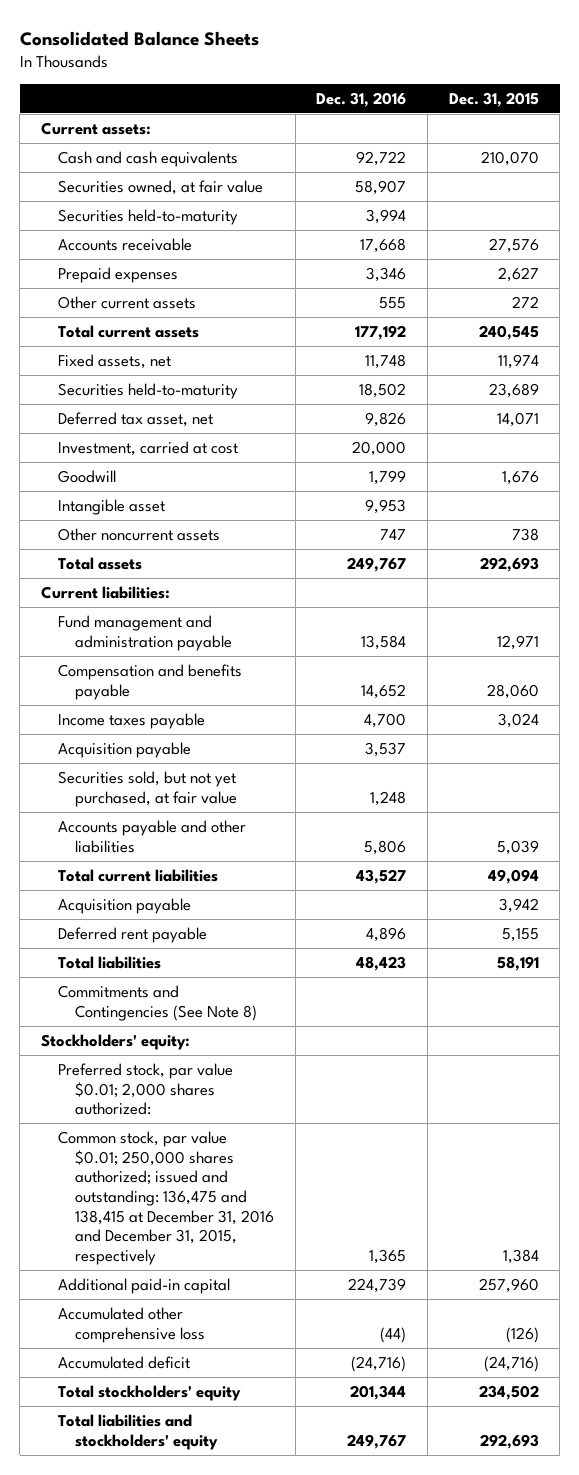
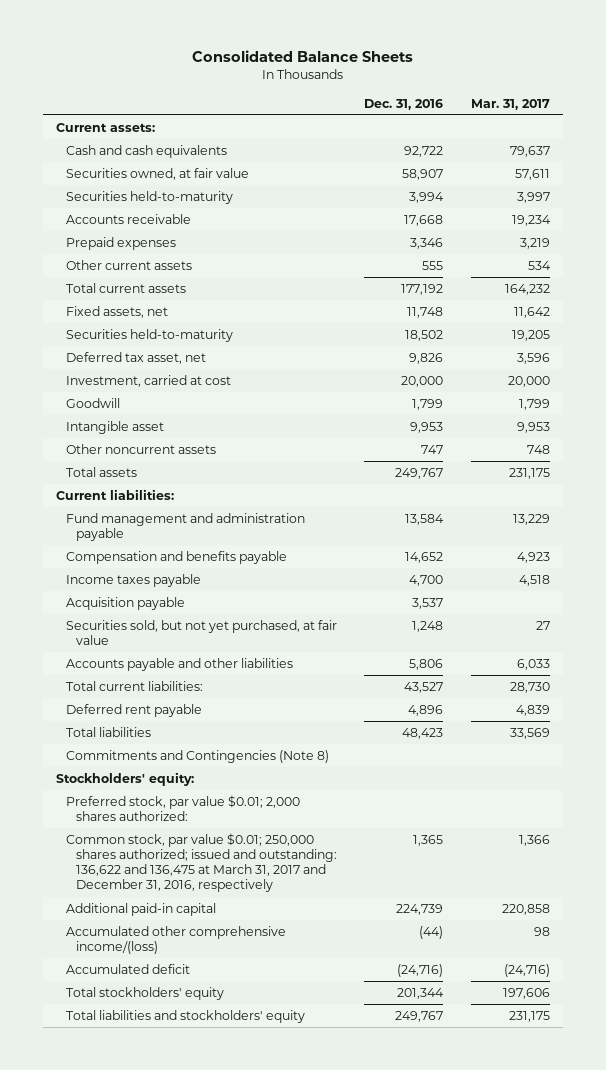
- | Dec. 31, 2016 | Dec. 31, 2015
+ | Dec. 31, 2016 | Mar. 31, 2017
- Total current liabilities | 43,527 | 49,094
- Acquisition payable | | 3,942
+ Total current liabilities: | 43,527 | 28,730
- Commitments and Contingencies (See Note 8)
+ Commitments and Contingencies (Note 8)
- Common stock, par value $0.01; 250,000 shares authorized; issued and outstanding: 136,475 and 138,415 at December 31, 2016 and December 31, 2015, respectively | 1,365 | 1,384
+ Common stock, par value $0.01; 250,000 shares authorized; issued and outstanding: 136,622 and 136,475 at March 31, 2017 and December 31, 2016, respectively | 1,365 | 1,366
- Accumulated other comprehensive loss | (44) | (126)
+ Accumulated other comprehensive income/(loss) | (44) | 98

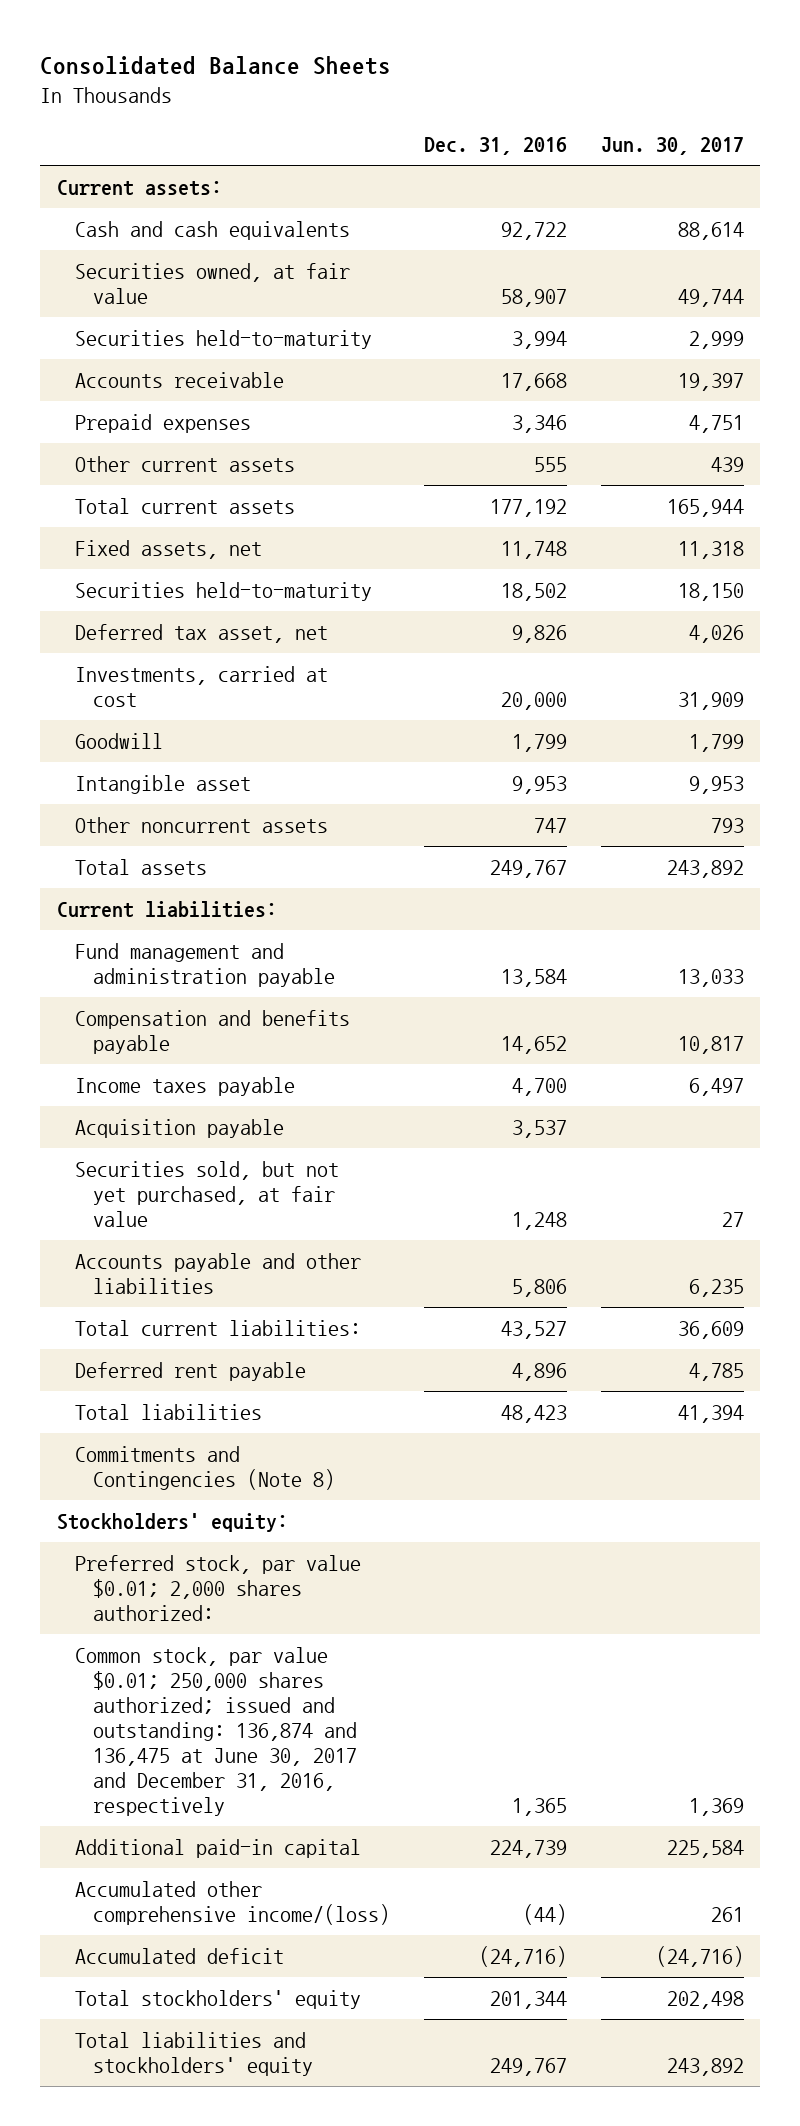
- | Dec. 31, 2016 | Mar. 31, 2017
+ | Dec. 31, 2016 | Jun. 30, 2017
- Investment, carried at cost | 20,000 | 20,000
+ Investments, carried at cost | 20,000 | 31,909
- Common stock, par value $0.01; 250,000 shares authorized; issued and outstanding: 136,622 and 136,475 at March 31, 2017 and December 31, 2016, respectively | 1,365 | 1,366
+ Common stock, par value $0.01; 250,000 shares authorized; issued and outstanding: 136,874 and 136,475 at June 30, 2017 and December 31, 2016, respectively | 1,365 | 1,369

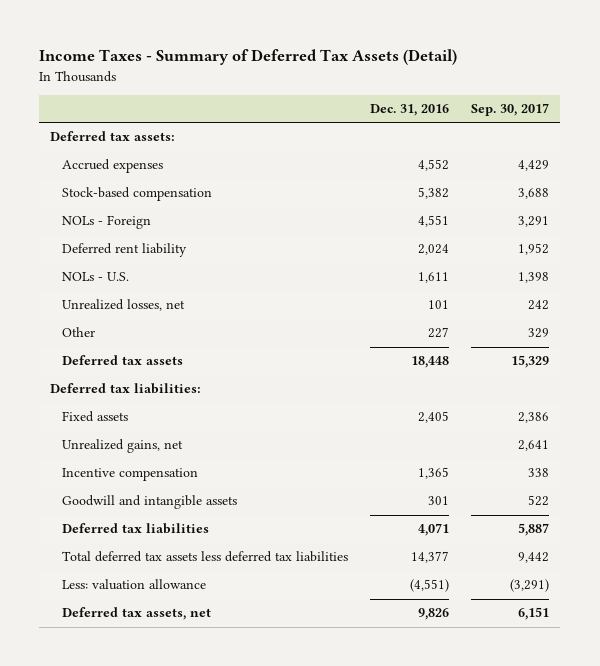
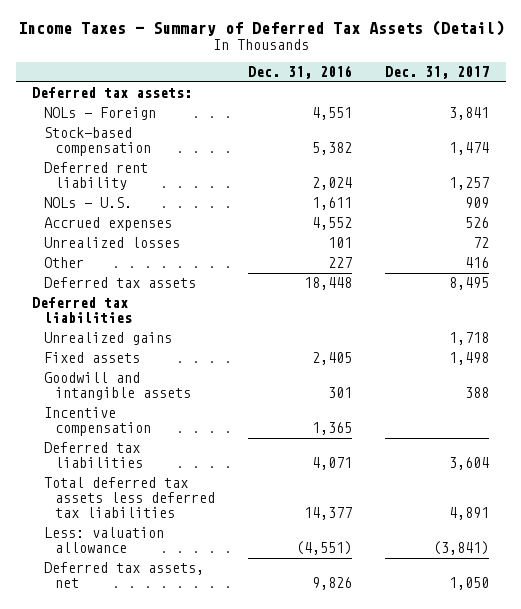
- | Dec. 31, 2016 | Sep. 30, 2017
+ | Dec. 31, 2016 | Dec. 31, 2017
moved down: Stock-based compensation | 5,382 | 1,474
- Unrealized losses, net | 101 | 242
moved down: Accrued expenses | 4,552 | 526
+ Unrealized losses | 101 | 72
- Deferred tax liabilities:
+ Deferred tax liabilities
+ Unrealized gains | | 1,718
- Unrealized gains, net | | 2,641
moved down: Incentive compensation | 1,365 |

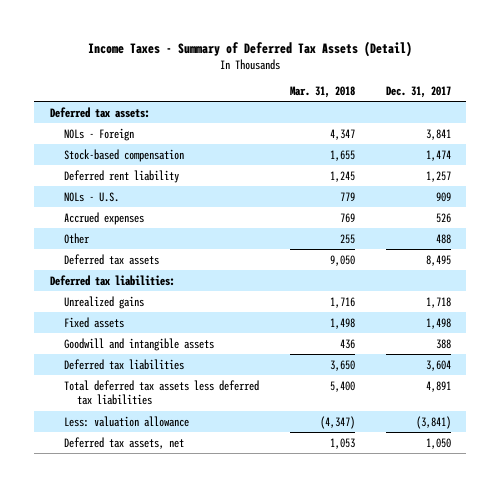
- | Dec. 31, 2016 | Dec. 31, 2017
+ | Mar. 31, 2018 | Dec. 31, 2017
- Unrealized losses | 101 | 72
- Other | 227 | 416
+ Other | 255 | 488
- Deferred tax liabilities
+ Deferred tax liabilities:
- Incentive compensation | 1,365 |

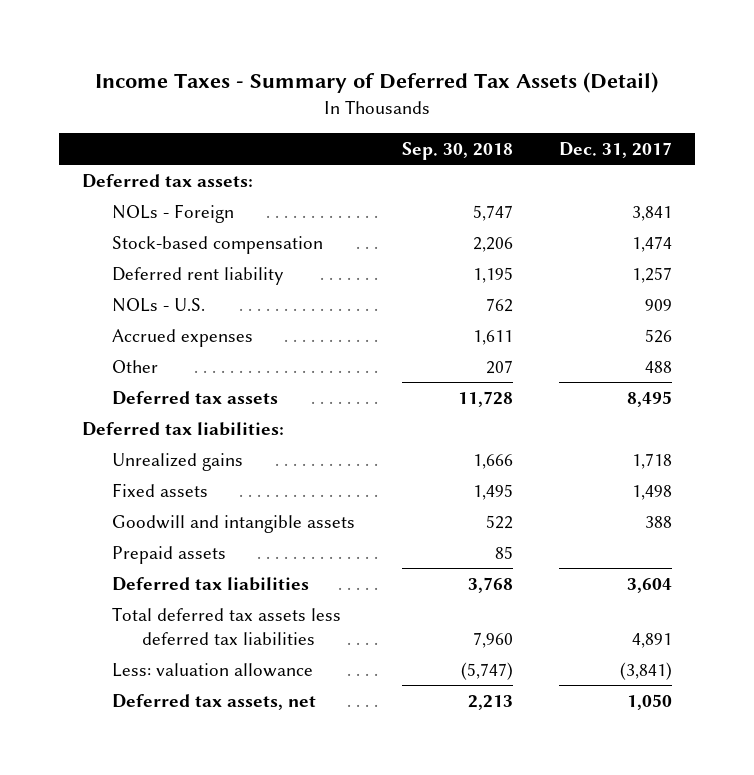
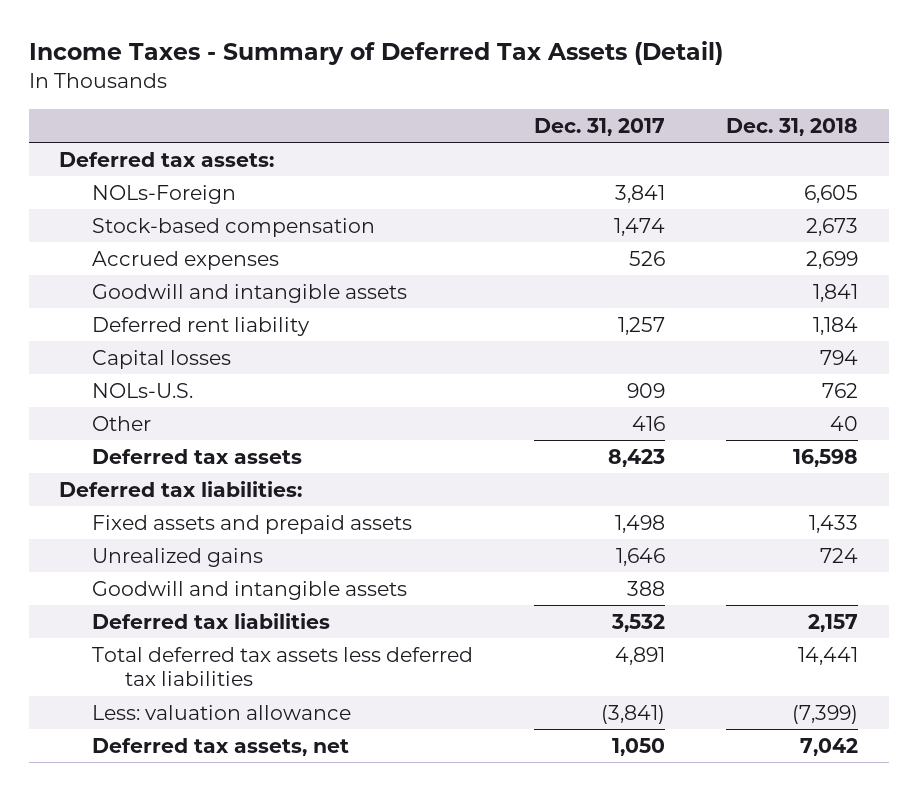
- | Sep. 30, 2018 | Dec. 31, 2017
+ | Dec. 31, 2017 | Dec. 31, 2018
- NOLs - Foreign | 5,747 | 3,841
+ NOLs-Foreign | 3,841 | 6,605
- NOLs - U.S. | 762 | 909
- Other | 207 | 488
- Deferred tax assets | 11,728 | 8,495
+ Goodwill and intangible assets | | 1,841
moved down: Deferred rent liability | 1,257 | 1,184
+ Capital losses | | 794
+ NOLs-U.S. | 909 | 762
+ Other | 416 | 40
+ Deferred tax assets | 8,423 | 16,598
- Unrealized gains | 1,666 | 1,718
- Fixed assets | 1,495 | 1,498
+ Fixed assets and prepaid assets | 1,498 | 1,433
+ Unrealized gains | 1,646 | 724
- Prepaid assets | 85 |
- Deferred tax liabilities | 3,768 | 3,604
+ Deferred tax liabilities | 3,532 | 2,157

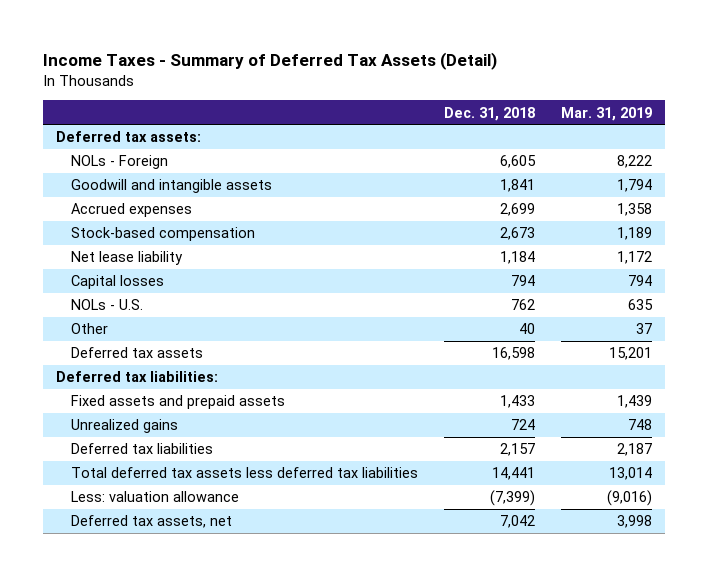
- | Dec. 31, 2017 | Dec. 31, 2018
+ | Dec. 31, 2018 | Mar. 31, 2019
- NOLs-Foreign | 3,841 | 6,605
+ NOLs - Foreign | 6,605 | 8,222
- Deferred rent liability | 1,257 | 1,184
moved down: Accrued expenses | 2,699 | 1,358
moved down: Stock-based compensation | 2,673 | 1,189
+ Net lease liability | 1,184 | 1,172
- NOLs-U.S. | 909 | 762
+ NOLs - U.S. | 762 | 635
- Goodwill and intangible assets | 388 |

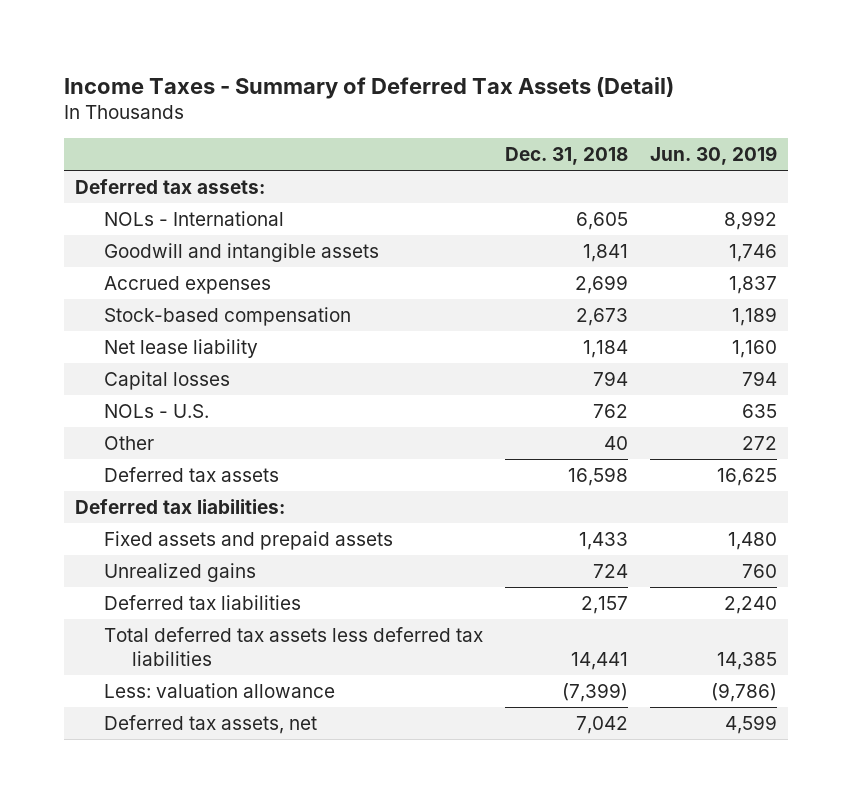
- | Dec. 31, 2018 | Mar. 31, 2019
+ | Dec. 31, 2018 | Jun. 30, 2019
- NOLs - Foreign | 6,605 | 8,222
+ NOLs - International | 6,605 | 8,992

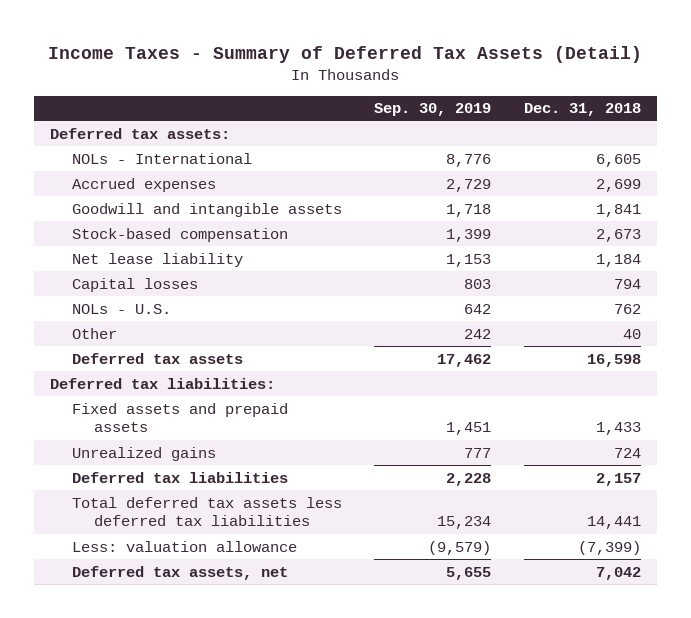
- | Dec. 31, 2018 | Jun. 30, 2019
+ | Sep. 30, 2019 | Dec. 31, 2018
moved down: Goodwill and intangible assets | 1,718 | 1,841

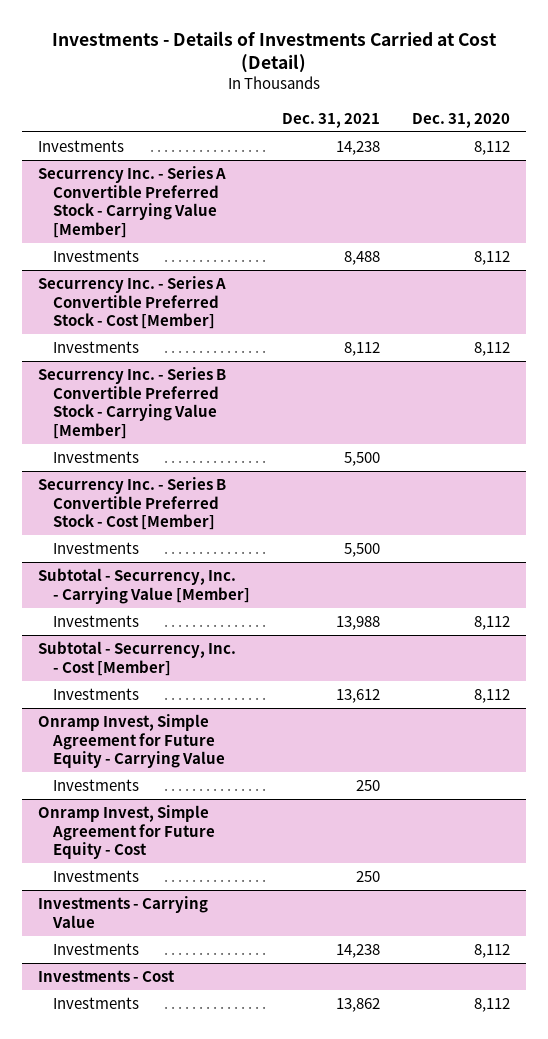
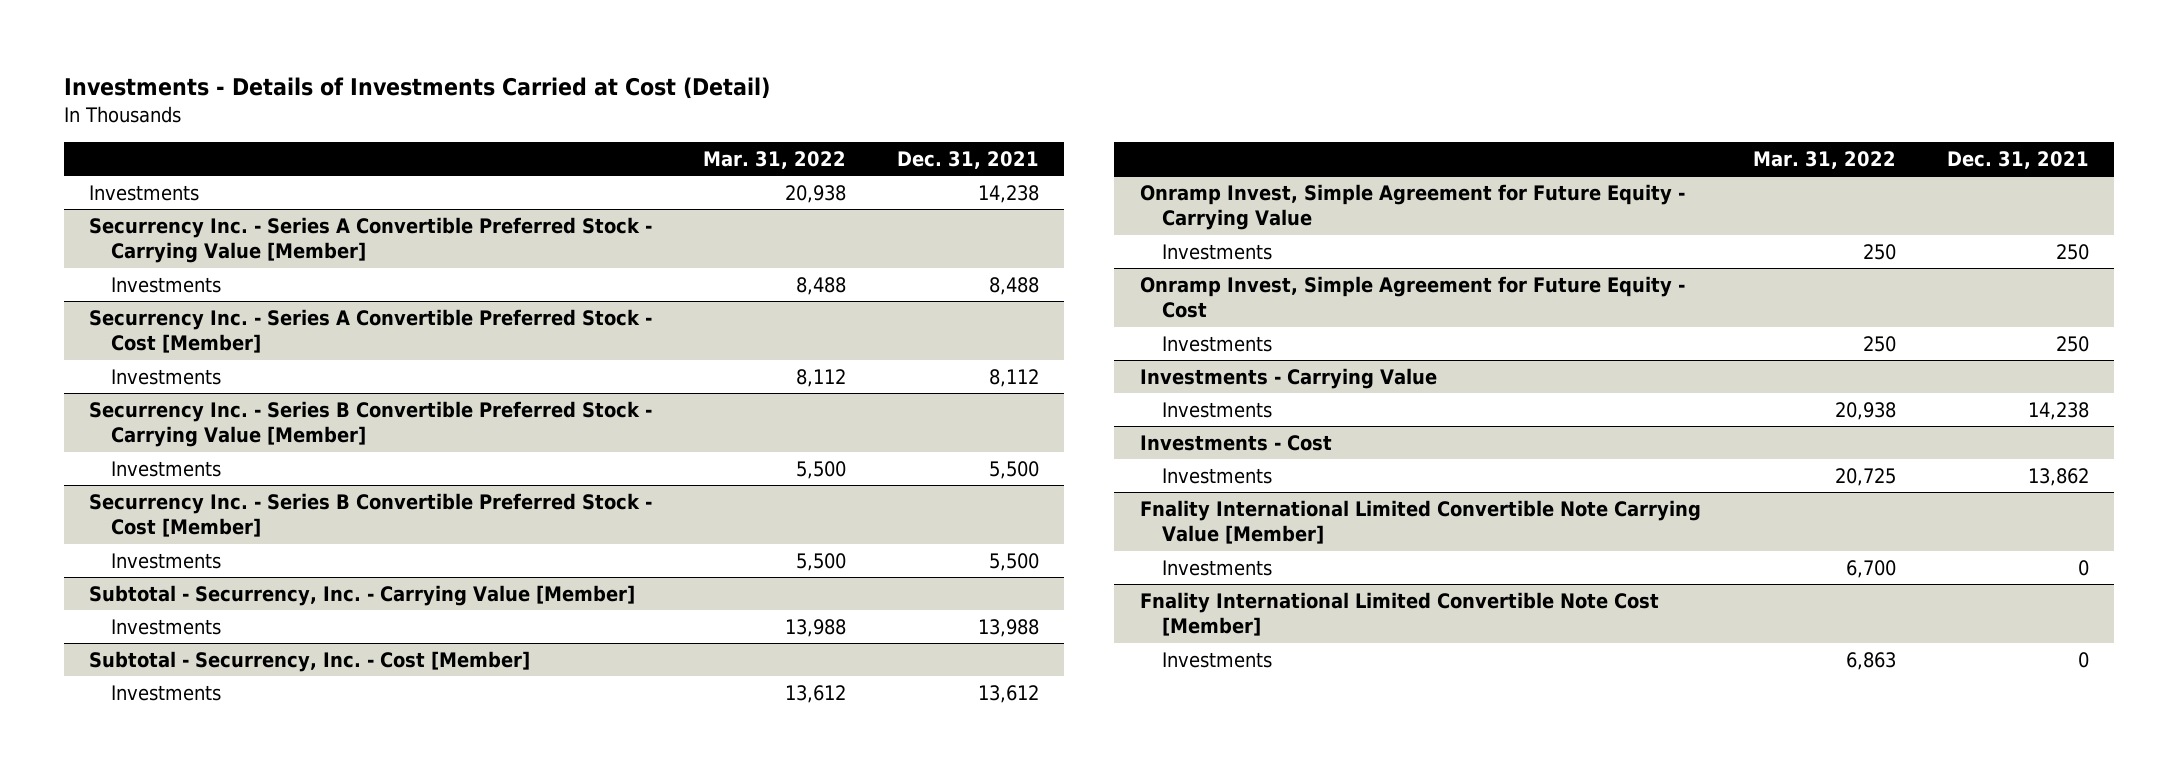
- | Dec. 31, 2021 | Dec. 31, 2020
+ | Mar. 31, 2022 | Dec. 31, 2021
+ Fnality International Limited Convertible Note Carrying Value [Member]
+ Investments | 6,700 | 0
+ Fnality International Limited Convertible Note Cost [Member]
+ Investments | 6,863 | 0

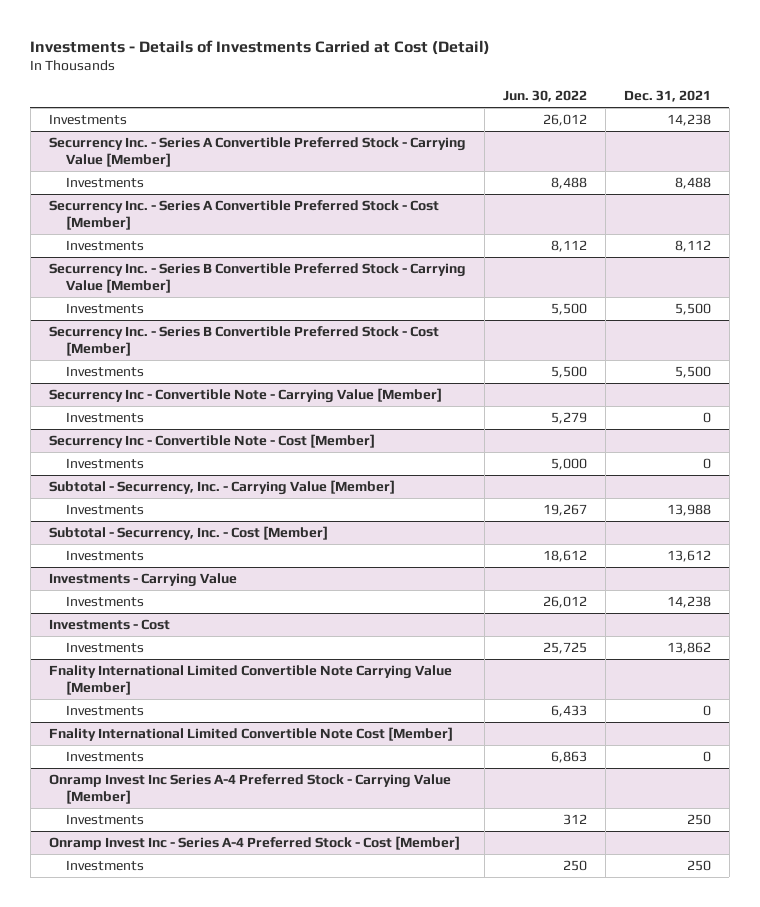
- | Mar. 31, 2022 | Dec. 31, 2021
+ | Jun. 30, 2022 | Dec. 31, 2021
+ Securrency Inc - Convertible Note - Carrying Value [Member]
+ Investments | 5,279 | 0
+ Securrency Inc - Convertible Note - Cost [Member]
+ Investments | 5,000 | 0
- Onramp Invest, Simple Agreement for Future Equity - Carrying Value
- Investments | 250 | 250
- Onramp Invest, Simple Agreement for Future Equity - Cost
- Investments | 250 | 250
+ Onramp Invest Inc Series A-4 Preferred Stock - Carrying Value [Member]
+ Investments | 312 | 250
+ Onramp Invest Inc - Series A-4 Preferred Stock - Cost [Member]
+ Investments | 250 | 250

